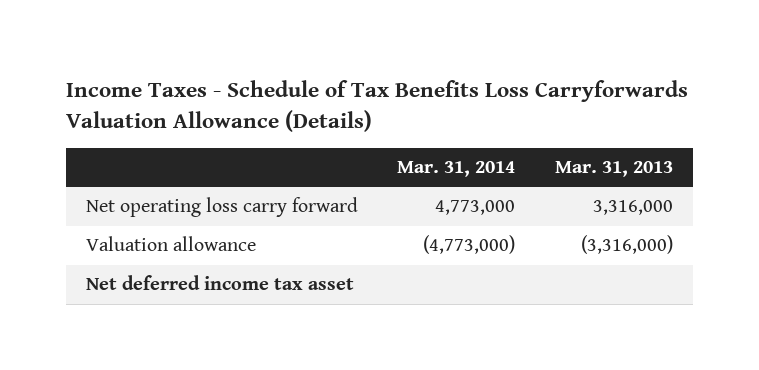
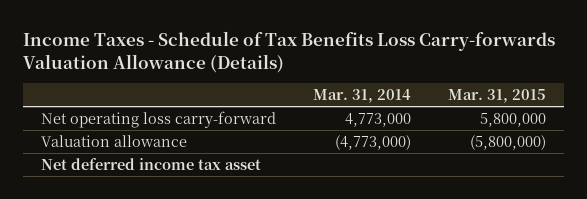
- Income Taxes - Schedule of Tax Benefits Loss Carryforwards Valuation Allowance (Details)
+ Income Taxes - Schedule of Tax Benefits Loss Carry-forwards Valuation Allowance (Details)
- | Mar. 31, 2014 | Mar. 31, 2013
+ | Mar. 31, 2014 | Mar. 31, 2015
- Net operating loss carry forward | 4,773,000 | 3,316,000
+ Net operating loss carry-forward | 4,773,000 | 5,800,000

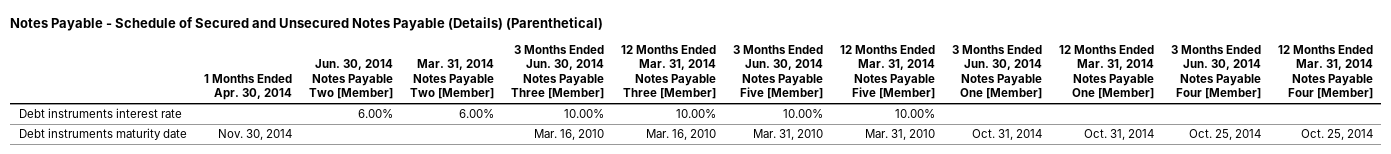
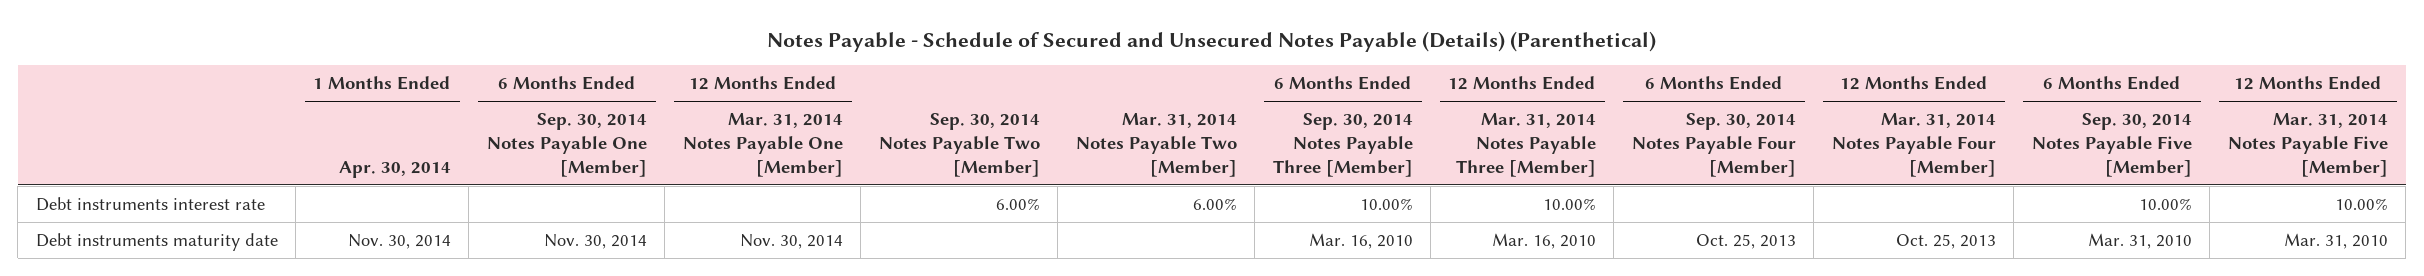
- | 1 Months Ended Apr. 30, 2014 | Jun. 30, 2014 Notes Payable Two [Member] | Mar. 31, 2014 Notes Payable Two [Member] | 3 Months Ended Jun. 30, 2014 Notes Payable Three [Member] | 12 Months Ended Mar. 31, 2014 Notes Payable Three [Member] | 3 Months Ended Jun. 30, 2014 Notes Payable Five [Member] | 12 Months Ended Mar. 31, 2014 Notes Payable Five [Member] | 3 Months Ended Jun. 30, 2014 Notes Payable One [Member] | 12 Months Ended Mar. 31, 2014 Notes Payable One [Member] | 3 Months Ended Jun. 30, 2014 Notes Payable Four [Member] | 12 Months Ended Mar. 31, 2014 Notes Payable Four [Member]
+ | 1 Months Ended Apr. 30, 2014 | 6 Months Ended Sep. 30, 2014 Notes Payable One [Member] | 12 Months Ended Mar. 31, 2014 Notes Payable One [Member] | Sep. 30, 2014 Notes Payable Two [Member] | Mar. 31, 2014 Notes Payable Two [Member] | 6 Months Ended Sep. 30, 2014 Notes Payable Three [Member] | 12 Months Ended Mar. 31, 2014 Notes Payable Three [Member] | 6 Months Ended Sep. 30, 2014 Notes Payable Four [Member] | 12 Months Ended Mar. 31, 2014 Notes Payable Four [Member] | 6 Months Ended Sep. 30, 2014 Notes Payable Five [Member] | 12 Months Ended Mar. 31, 2014 Notes Payable Five [Member]
- Debt instruments maturity date | Nov. 30, 2014 | | | Mar. 16, 2010 | Mar. 16, 2010 | Mar. 31, 2010 | Mar. 31, 2010 | Oct. 31, 2014 | Oct. 31, 2014 | Oct. 25, 2014 | Oct. 25, 2014
+ Debt instruments maturity date | Nov. 30, 2014 | Nov. 30, 2014 | Nov. 30, 2014 | | | Mar. 16, 2010 | Mar. 16, 2010 | Oct. 25, 2013 | Oct. 25, 2013 | Mar. 31, 2010 | Mar. 31, 2010

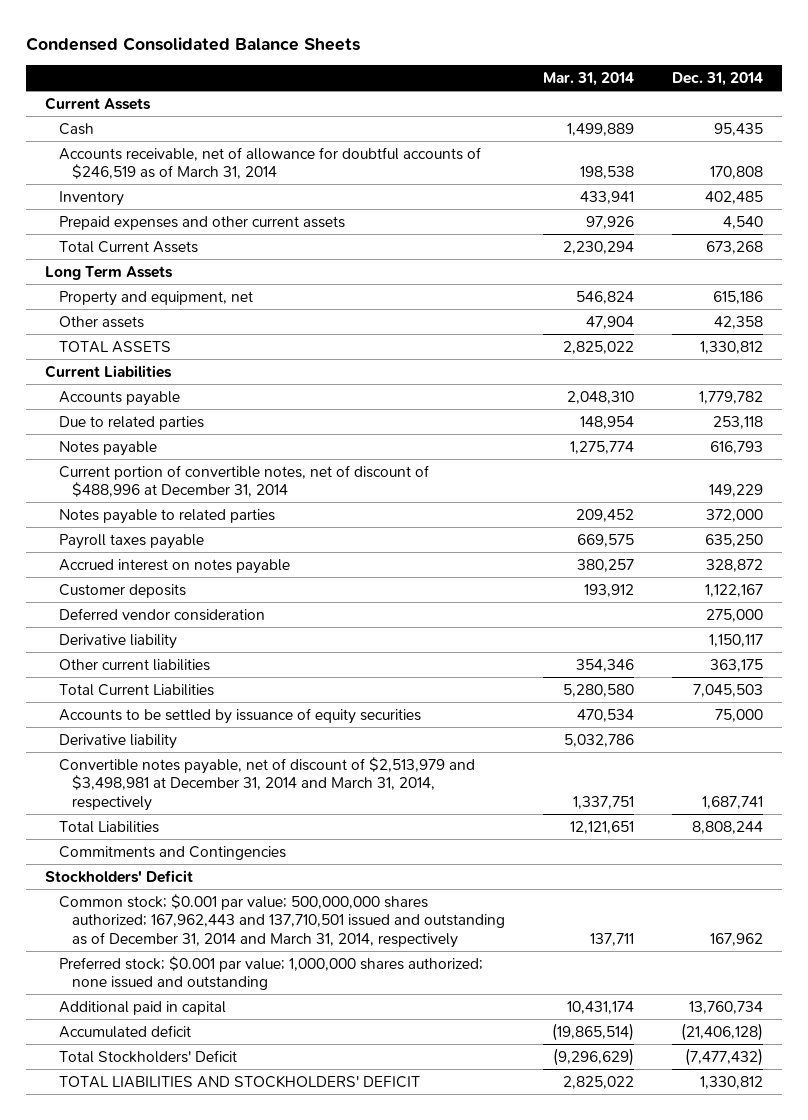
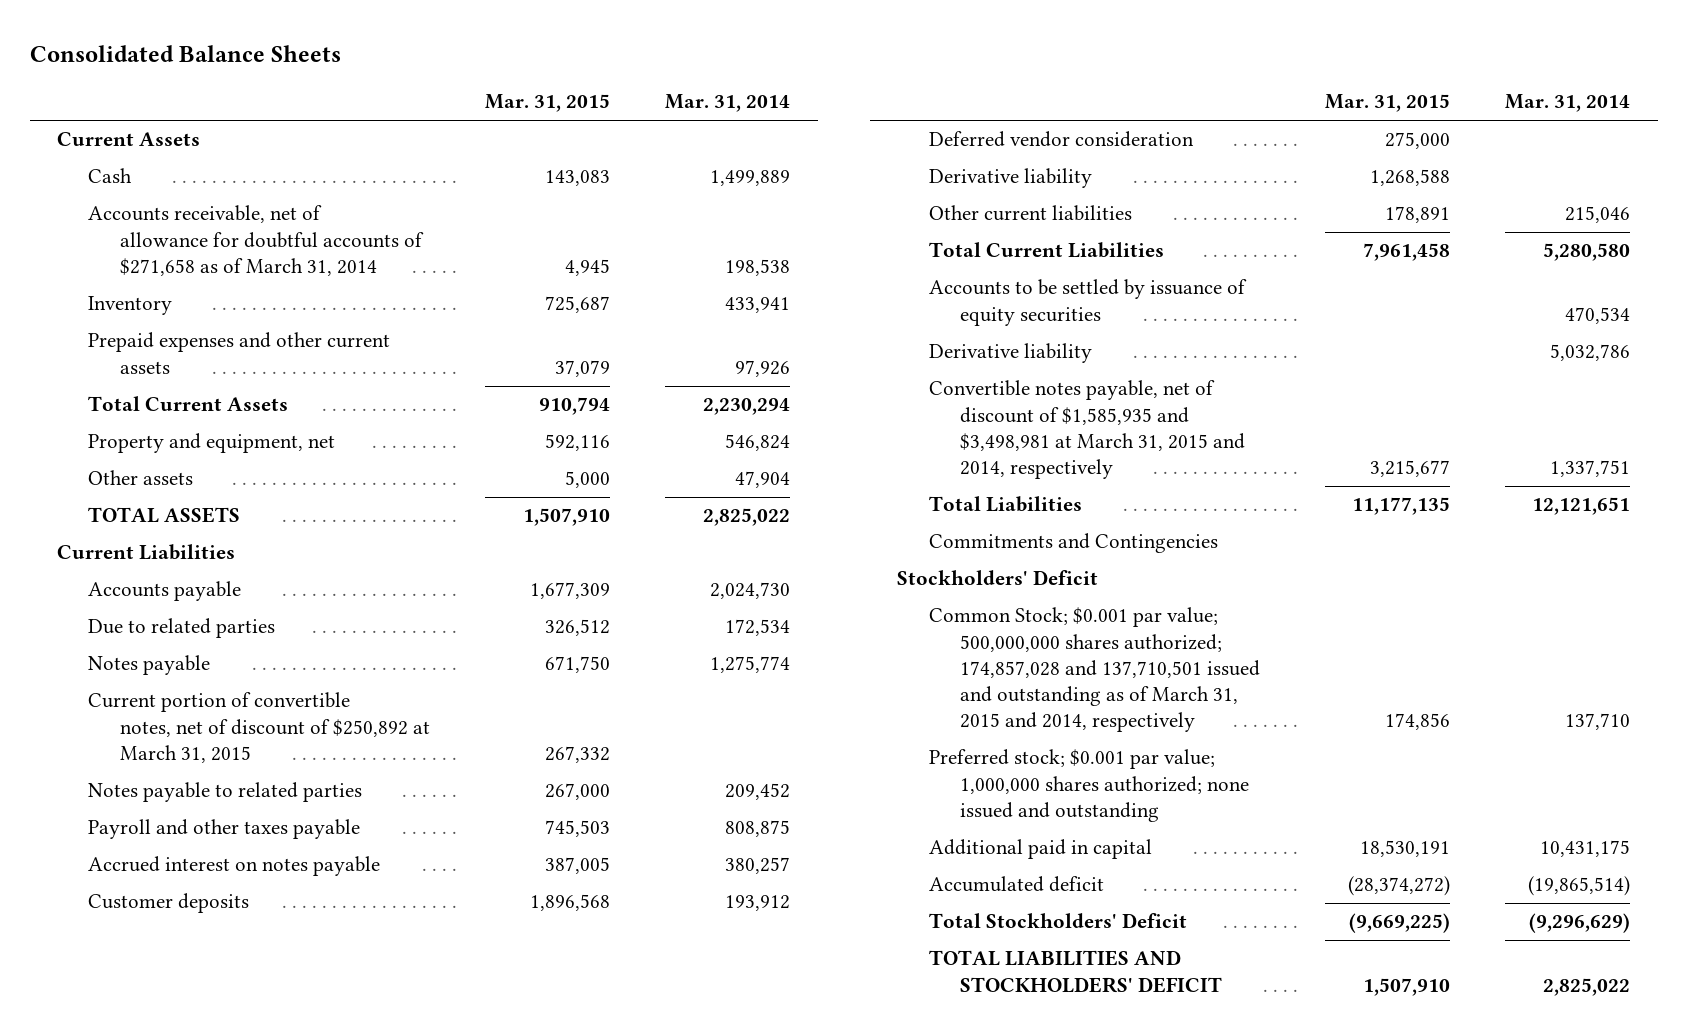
- Condensed Consolidated Balance Sheets
+ Consolidated Balance Sheets
- | Mar. 31, 2014 | Dec. 31, 2014
+ | Mar. 31, 2015 | Mar. 31, 2014
- Accounts receivable, net of allowance for doubtful accounts of $246,519 as of March 31, 2014 | 198,538 | 170,808
+ Accounts receivable, net of allowance for doubtful accounts of $271,658 as of March 31, 2014 | 4,945 | 198,538
- Long Term Assets
- Accounts payable | 2,048,310 | 1,779,782
- Due to related parties | 148,954 | 253,118
+ Accounts payable | 1,677,309 | 2,024,730
+ Due to related parties | 326,512 | 172,534
- Current portion of convertible notes, net of discount of $488,996 at December 31, 2014 | | 149,229
+ Current portion of convertible notes, net of discount of $250,892 at March 31, 2015 | 267,332 |
- Payroll taxes payable | 669,575 | 635,250
+ Payroll and other taxes payable | 745,503 | 808,875
- Other current liabilities | 354,346 | 363,175
+ Other current liabilities | 178,891 | 215,046
- Convertible notes payable, net of discount of $2,513,979 and $3,498,981 at December 31, 2014 and March 31, 2014, respectively | 1,337,751 | 1,687,741
+ Convertible notes payable, net of discount of $1,585,935 and $3,498,981 at March 31, 2015 and 2014, respectively | 3,215,677 | 1,337,751
- Common stock; $0.001 par value; 500,000,000 shares authorized; 167,962,443 and 137,710,501 issued and outstanding as of December 31, 2014 and March 31, 2014, respectively | 137,711 | 167,962
+ Common Stock; $0.001 par value; 500,000,000 shares authorized; 174,857,028 and 137,710,501 issued and outstanding as of March 31, 2015 and 2014, respectively | 174,856 | 137,710
- Additional paid in capital | 10,431,174 | 13,760,734
+ Additional paid in capital | 18,530,191 | 10,431,175

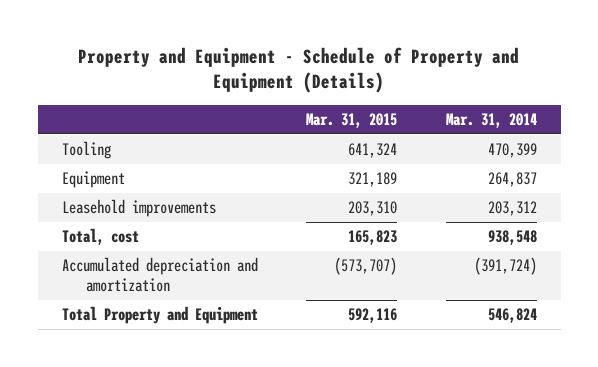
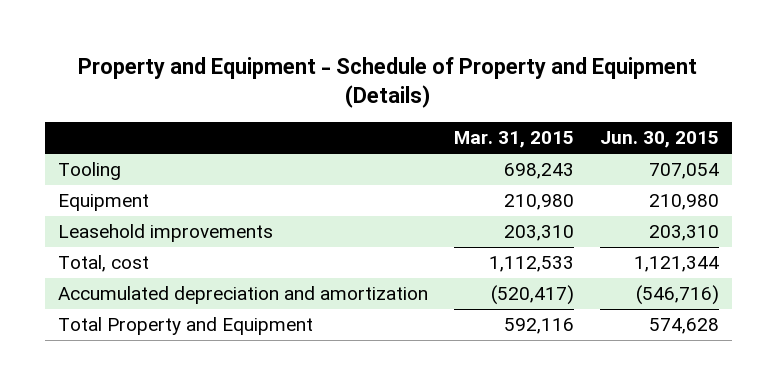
- | Mar. 31, 2015 | Mar. 31, 2014
+ | Mar. 31, 2015 | Jun. 30, 2015
- Tooling | 641,324 | 470,399
- Equipment | 321,189 | 264,837
+ Tooling | 698,243 | 707,054
+ Equipment | 210,980 | 210,980
- Total, cost | 165,823 | 938,548
- Accumulated depreciation and amortization | (573,707) | (391,724)
+ Total, cost | 1,112,533 | 1,121,344
+ Accumulated depreciation and amortization | (520,417) | (546,716)

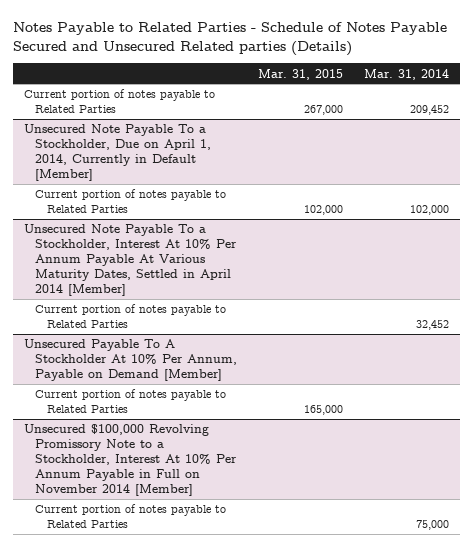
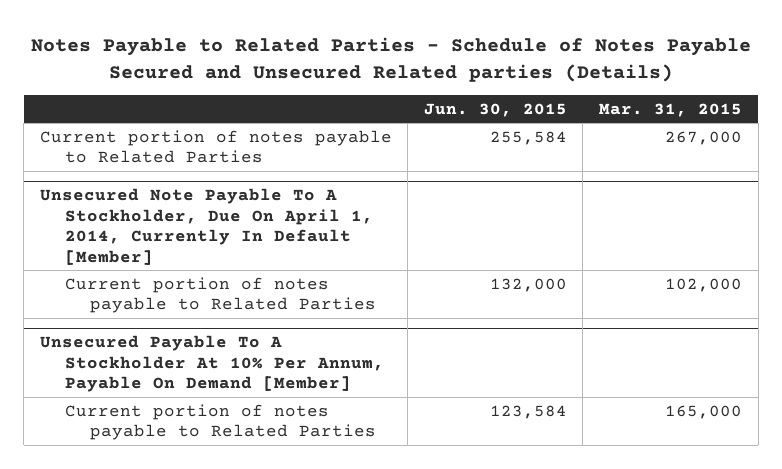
- | Mar. 31, 2015 | Mar. 31, 2014
+ | Jun. 30, 2015 | Mar. 31, 2015
- Unsecured Note Payable To a Stockholder, Due on April 1, 2014, Currently in Default [Member]
+ Unsecured Note Payable To A Stockholder, Due On April 1, 2014, Currently In Default [Member]
- Unsecured Note Payable To a Stockholder, Interest At 10% Per Annum Payable At Various Maturity Dates, Settled in April 2014 [Member]
- Current portion of notes payable to Related Parties | | 32,452
- Unsecured Payable To A Stockholder At 10% Per Annum, Payable on Demand [Member]
+ Unsecured Payable To A Stockholder At 10% Per Annum, Payable On Demand [Member]
- Unsecured $100,000 Revolving Promissory Note to a Stockholder, Interest At 10% Per Annum Payable in Full on November 2014 [Member]
- Current portion of notes payable to Related Parties | | 75,000

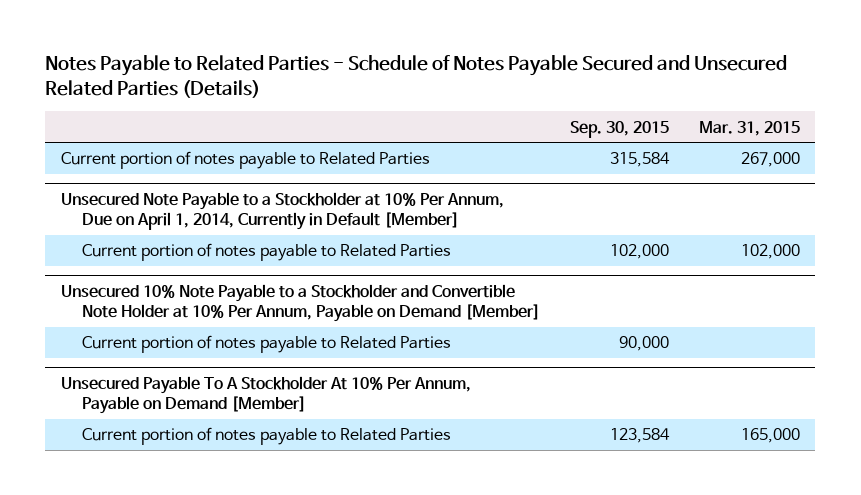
- Notes Payable to Related Parties - Schedule of Notes Payable Secured and Unsecured Related parties (Details)
+ Notes Payable to Related Parties - Schedule of Notes Payable Secured and Unsecured Related Parties (Details)
- | Jun. 30, 2015 | Mar. 31, 2015
+ | Sep. 30, 2015 | Mar. 31, 2015
- Unsecured Note Payable To A Stockholder, Due On April 1, 2014, Currently In Default [Member]
+ Unsecured Note Payable to a Stockholder at 10% Per Annum, Due on April 1, 2014, Currently in Default [Member]
- Unsecured Payable To A Stockholder At 10% Per Annum, Payable On Demand [Member]
+ Unsecured 10% Note Payable to a Stockholder and Convertible Note Holder at 10% Per Annum, Payable on Demand [Member]
+ Current portion of notes payable to Related Parties | 90,000 |
+ Unsecured Payable To A Stockholder At 10% Per Annum, Payable on Demand [Member]

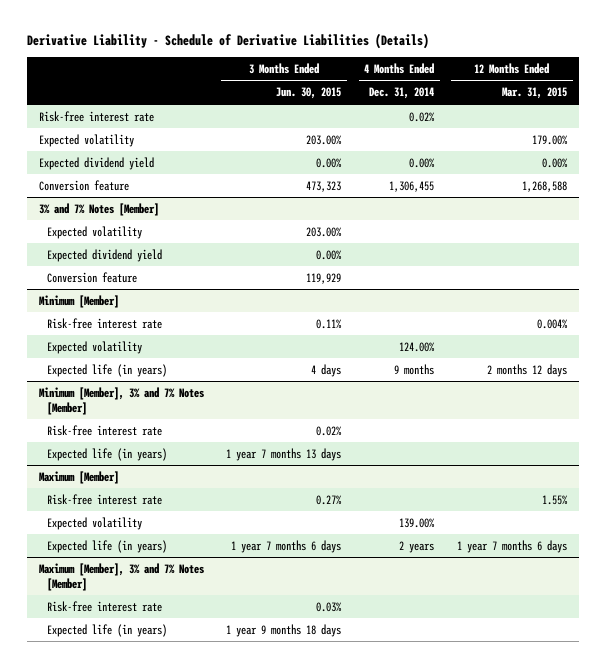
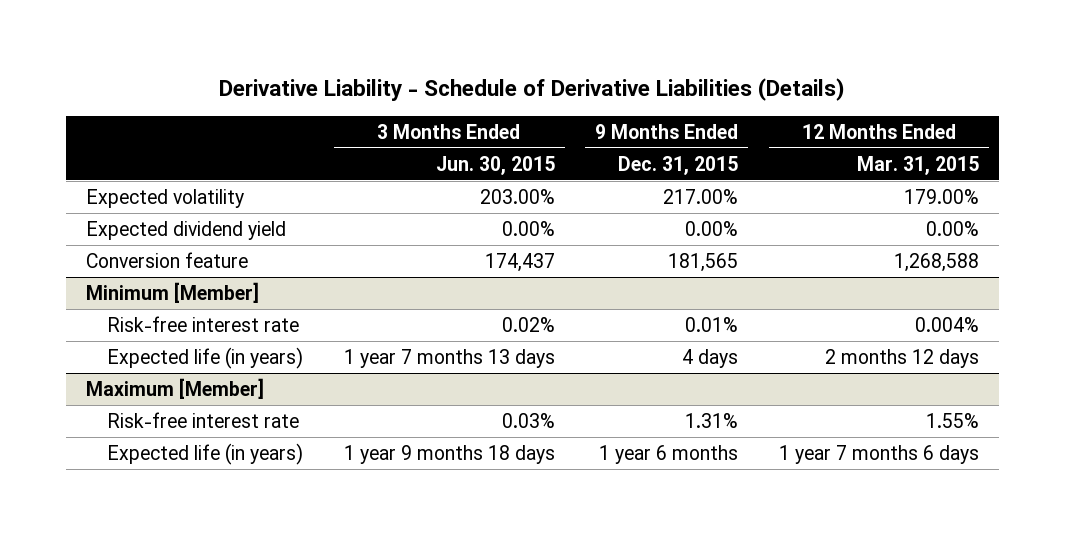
- | 3 Months Ended Jun. 30, 2015 | 4 Months Ended Dec. 31, 2014 | 12 Months Ended Mar. 31, 2015
+ | 3 Months Ended Jun. 30, 2015 | 9 Months Ended Dec. 31, 2015 | 12 Months Ended Mar. 31, 2015
- Risk-free interest rate | | 0.02% |
- Conversion feature | 473,323 | 1,306,455 | 1,268,588
- 3% and 7% Notes [Member]
- Expected volatility | 203.00% | |
- Expected dividend yield | 0.00% | |
- Conversion feature | 119,929 | |
+ Conversion feature | 174,437 | 181,565 | 1,268,588
@ Minimum [Member]
- Risk-free interest rate | 0.11% | | 0.004%
- Expected volatility | | 124.00% |
- Expected life (in years) | 4 days | 9 months | 2 months 12 days
- Minimum [Member], 3% and 7% Notes [Member]
- Risk-free interest rate | 0.02% | |
- Expected life (in years) | 1 year 7 months 13 days | |
@ Minimum [Member]
+ Risk-free interest rate | 0.02% | 0.01% | 0.004%
+ Expected life (in years) | 1 year 7 months 13 days | 4 days | 2 months 12 days
@ Maximum [Member]
- Risk-free interest rate | 0.27% | | 1.55%
- Expected volatility | | 139.00% |
- Expected life (in years) | 1 year 7 months 6 days | 2 years | 1 year 7 months 6 days
- Maximum [Member], 3% and 7% Notes [Member]
- Risk-free interest rate | 0.03% | |
- Expected life (in years) | 1 year 9 months 18 days | |
@ Maximum [Member]
+ Risk-free interest rate | 0.03% | 1.31% | 1.55%
+ Expected life (in years) | 1 year 9 months 18 days | 1 year 6 months | 1 year 7 months 6 days

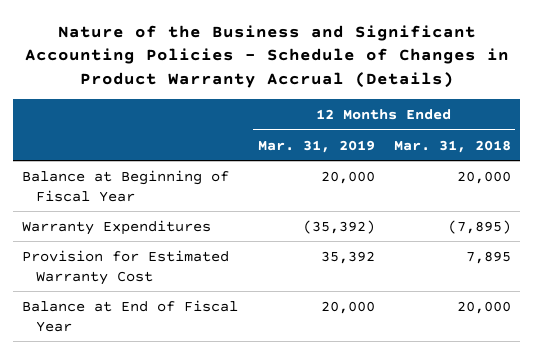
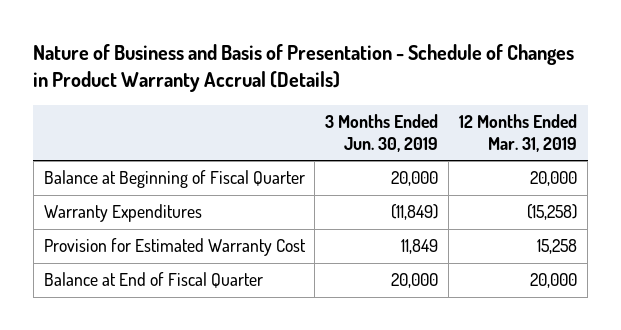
- Nature of the Business and Significant Accounting Policies - Schedule of Changes in Product Warranty Accrual (Details)
+ Nature of Business and Basis of Presentation - Schedule of Changes in Product Warranty Accrual (Details)
- | 12 Months Ended Mar. 31, 2019 | 12 Months Ended Mar. 31, 2018
+ | 3 Months Ended Jun. 30, 2019 | 12 Months Ended Mar. 31, 2019
- Balance at Beginning of Fiscal Year | 20,000 | 20,000
- Warranty Expenditures | (35,392) | (7,895)
- Provision for Estimated Warranty Cost | 35,392 | 7,895
- Balance at End of Fiscal Year | 20,000 | 20,000
+ Balance at Beginning of Fiscal Quarter | 20,000 | 20,000
+ Warranty Expenditures | (11,849) | (15,258)
+ Provision for Estimated Warranty Cost | 11,849 | 15,258
+ Balance at End of Fiscal Quarter | 20,000 | 20,000

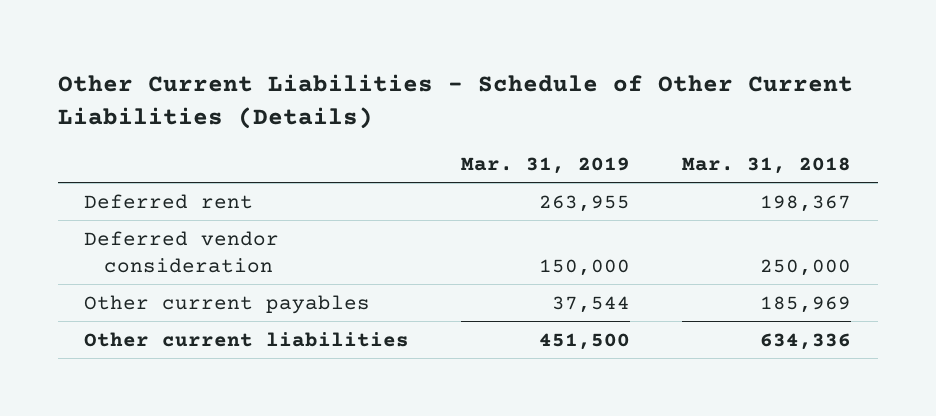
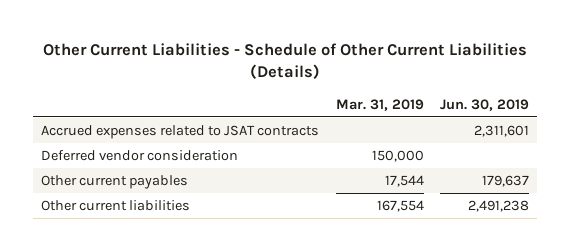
- | Mar. 31, 2019 | Mar. 31, 2018
+ | Mar. 31, 2019 | Jun. 30, 2019
- Deferred rent | 263,955 | 198,367
+ Accrued expenses related to JSAT contracts | | 2,311,601
- Other current payables | 37,544 | 185,969
- Other current liabilities | 451,500 | 634,336
+ Other current payables | 17,544 | 179,637
+ Other current liabilities | 167,554 | 2,491,238

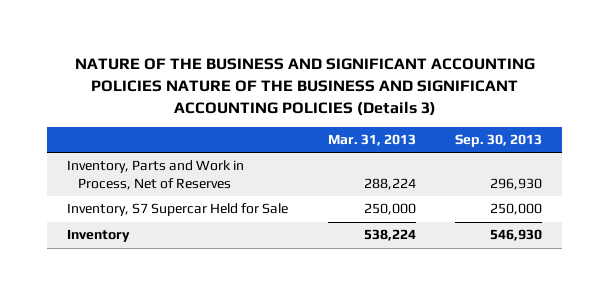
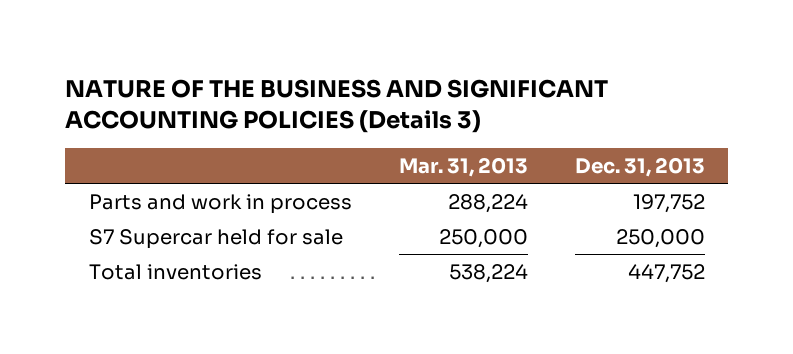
- NATURE OF THE BUSINESS AND SIGNIFICANT ACCOUNTING POLICIES NATURE OF THE BUSINESS AND SIGNIFICANT ACCOUNTING POLICIES (Details 3)
+ NATURE OF THE BUSINESS AND SIGNIFICANT ACCOUNTING POLICIES (Details 3)
- | Mar. 31, 2013 | Sep. 30, 2013
+ | Mar. 31, 2013 | Dec. 31, 2013
- Inventory, Parts and Work in Process, Net of Reserves | 288,224 | 296,930
- Inventory, S7 Supercar Held for Sale | 250,000 | 250,000
- Inventory | 538,224 | 546,930
+ Parts and work in process | 288,224 | 197,752
+ S7 Supercar held for sale | 250,000 | 250,000
+ Total inventories | 538,224 | 447,752

